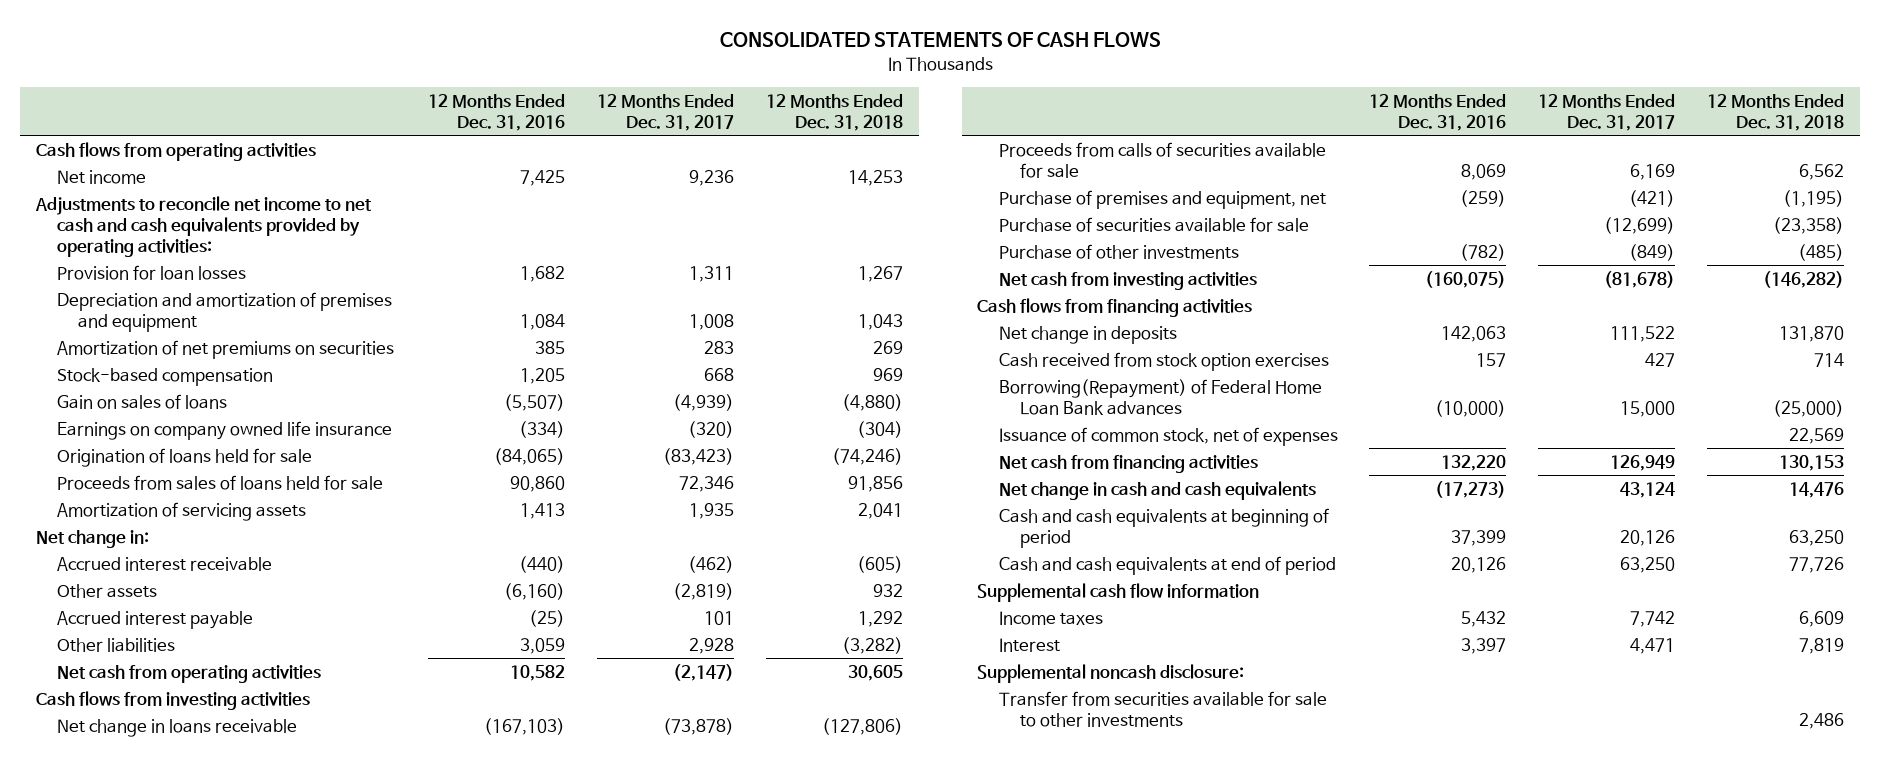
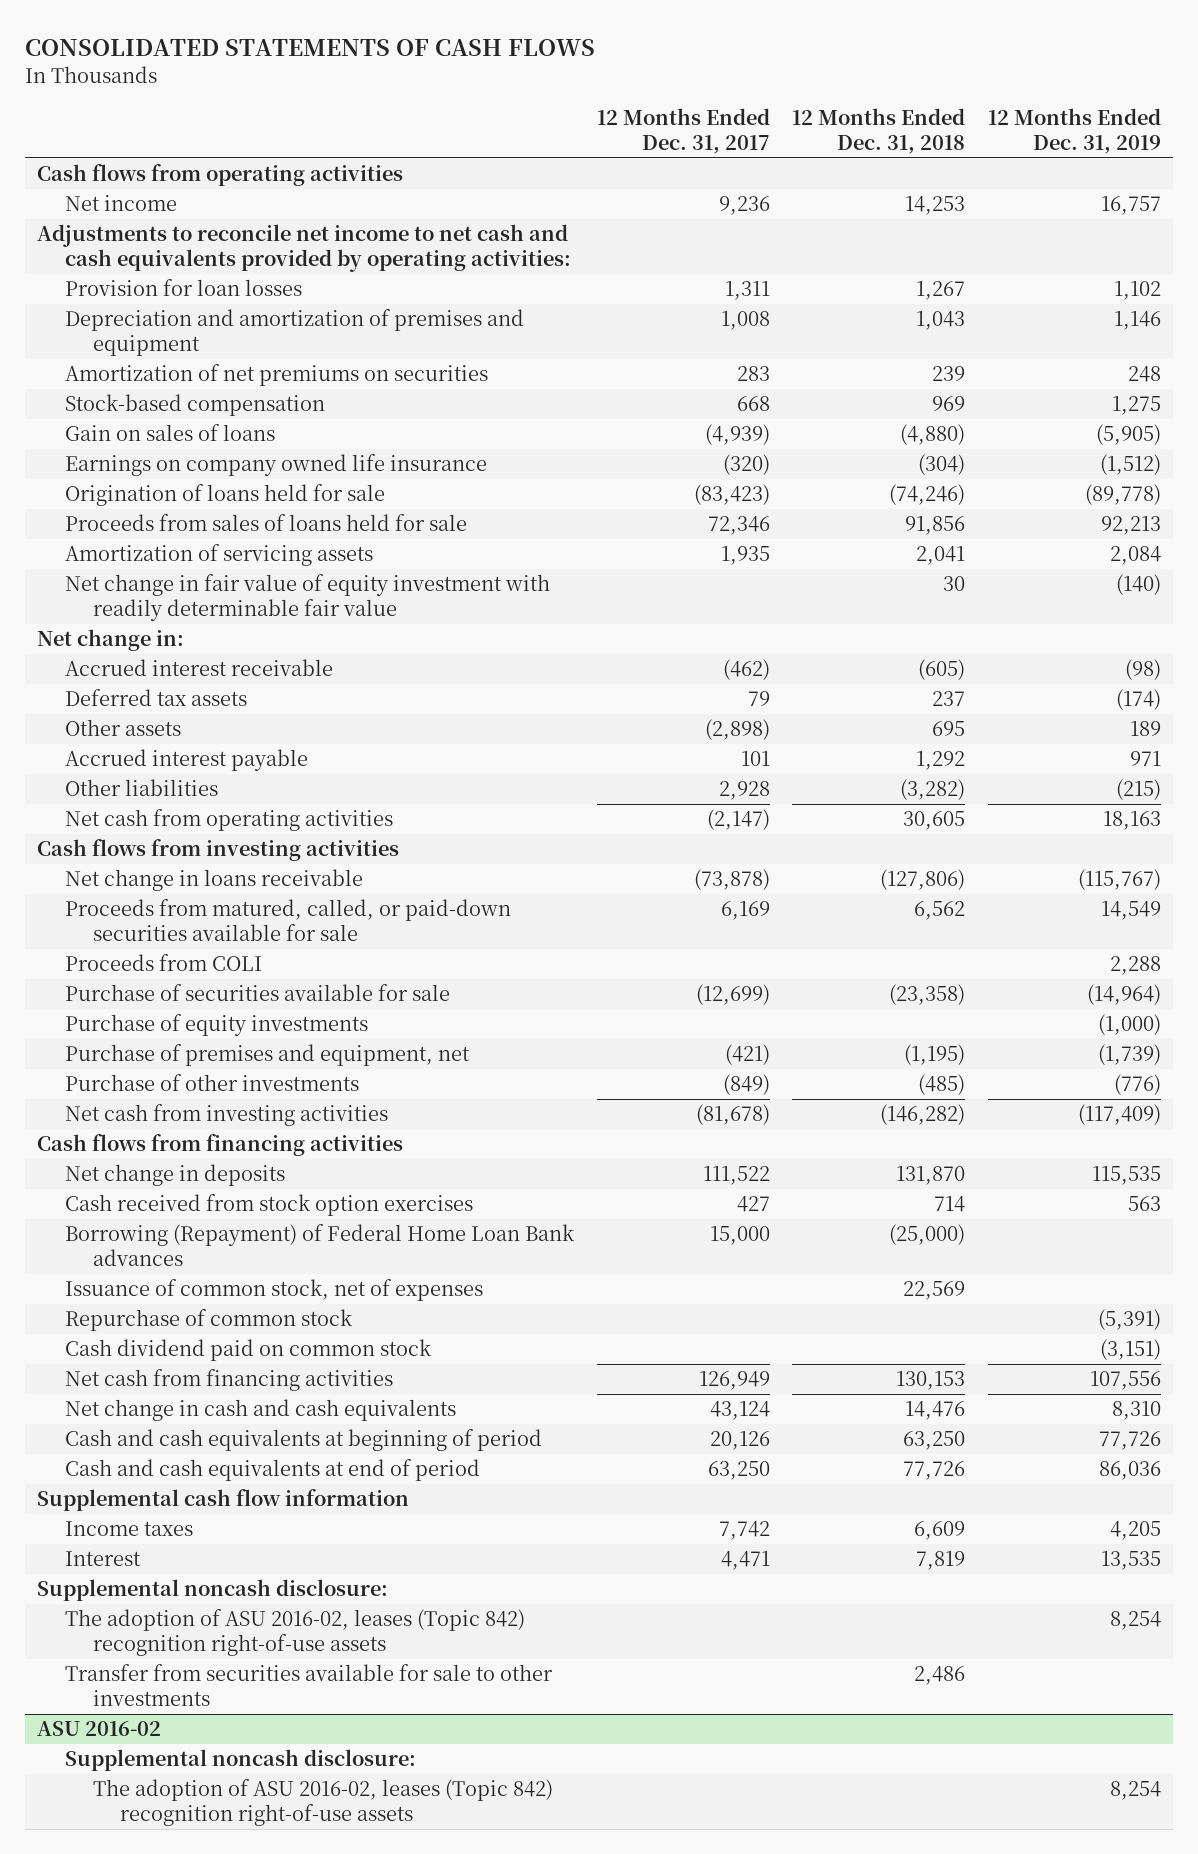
- | 12 Months Ended Dec. 31, 2016 | 12 Months Ended Dec. 31, 2017 | 12 Months Ended Dec. 31, 2018
+ | 12 Months Ended Dec. 31, 2017 | 12 Months Ended Dec. 31, 2018 | 12 Months Ended Dec. 31, 2019
- Amortization of net premiums on securities | 385 | 283 | 269
+ Amortization of net premiums on securities | 283 | 239 | 248
+ Net change in fair value of equity investment with readily determinable fair value | | 30 | (140)
- Other assets | (6,160) | (2,819) | 932
+ Deferred tax assets | 79 | 237 | (174)
+ Other assets | (2,898) | 695 | 189
- Proceeds from calls of securities available for sale | 8,069 | 6,169 | 6,562
+ Proceeds from matured, called, or paid-down securities available for sale | 6,169 | 6,562 | 14,549
+ Proceeds from COLI | | | 2,288
+ Purchase of equity investments | | | (1,000)
moved down: Purchase of premises and equipment, net | (421) | (1,195) | (1,739)
- Borrowing(Repayment) of Federal Home Loan Bank advances | (10,000) | 15,000 | (25,000)
+ Borrowing (Repayment) of Federal Home Loan Bank advances | 15,000 | (25,000) |
+ Repurchase of common stock | | | (5,391)
+ Cash dividend paid on common stock | | | (3,151)
+ The adoption of ASU 2016-02, leases (Topic 842) recognition right-of-use assets | | | 8,254
+ ASU 2016-02
+ Supplemental noncash disclosure:
+ The adoption of ASU 2016-02, leases (Topic 842) recognition right-of-use assets | | | 8,254

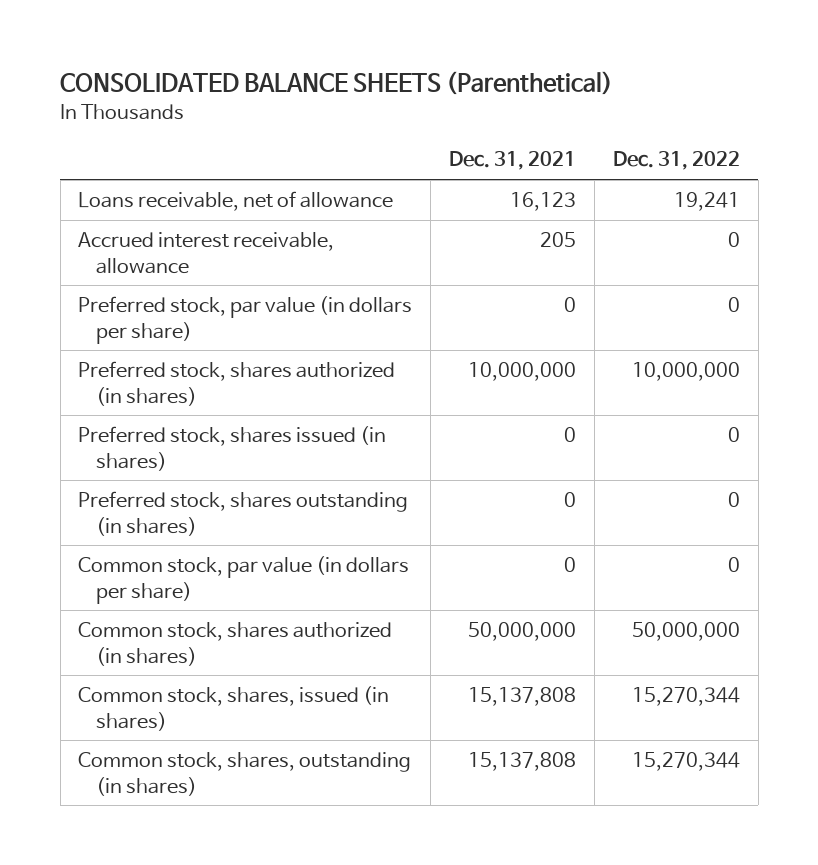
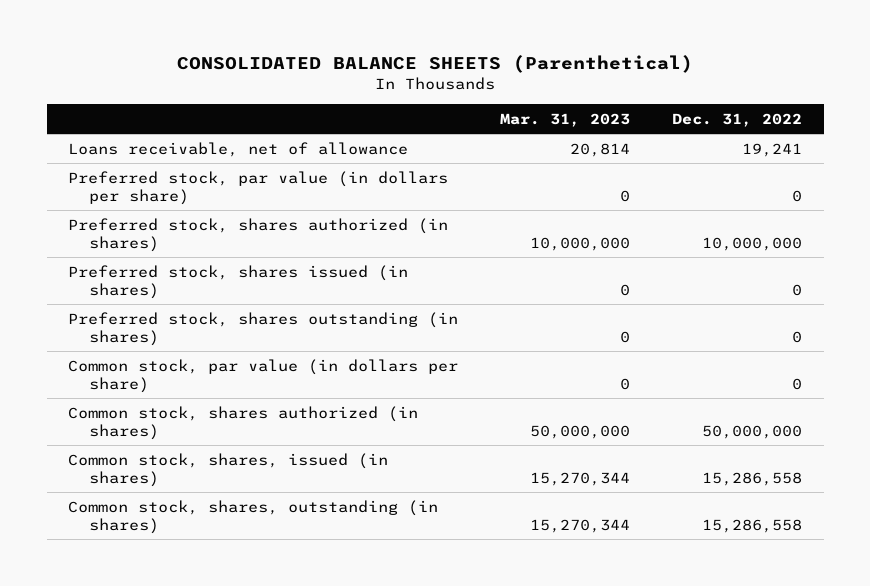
- | Dec. 31, 2021 | Dec. 31, 2022
+ | Mar. 31, 2023 | Dec. 31, 2022
- Accrued interest receivable, allowance | 205 | 0
- Common stock, shares, issued (in shares) | 15,137,808 | 15,270,344
- Common stock, shares, outstanding (in shares) | 15,137,808 | 15,270,344
+ Common stock, shares, issued (in shares) | 15,270,344 | 15,286,558
+ Common stock, shares, outstanding (in shares) | 15,270,344 | 15,286,558

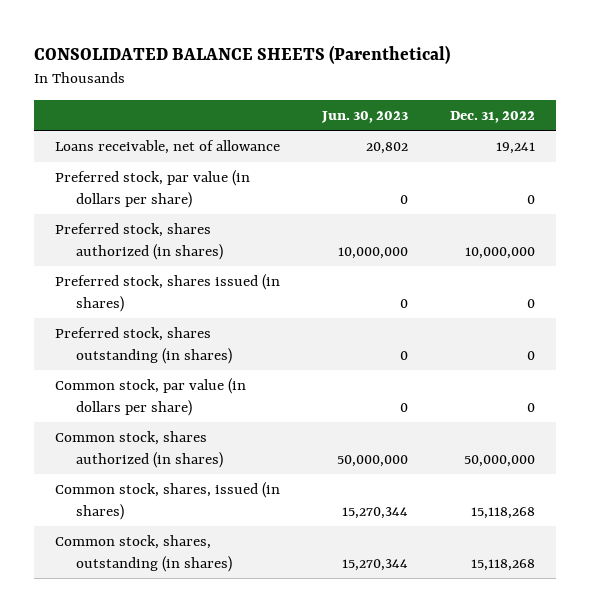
- | Mar. 31, 2023 | Dec. 31, 2022
+ | Jun. 30, 2023 | Dec. 31, 2022
- Common stock, shares, issued (in shares) | 15,270,344 | 15,286,558
- Common stock, shares, outstanding (in shares) | 15,270,344 | 15,286,558
+ Common stock, shares, issued (in shares) | 15,270,344 | 15,118,268
+ Common stock, shares, outstanding (in shares) | 15,270,344 | 15,118,268

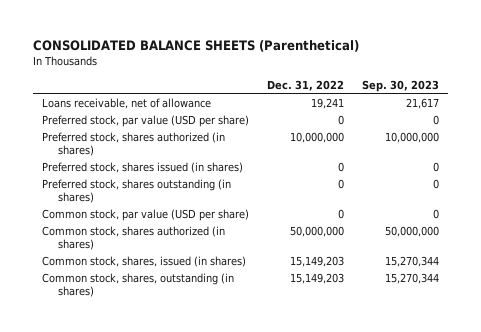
- | Jun. 30, 2023 | Dec. 31, 2022
+ | Dec. 31, 2022 | Sep. 30, 2023
- Preferred stock, par value (in dollars per share) | 0 | 0
+ Preferred stock, par value (USD per share) | 0 | 0
- Common stock, par value (in dollars per share) | 0 | 0
+ Common stock, par value (USD per share) | 0 | 0
- Common stock, shares, issued (in shares) | 15,270,344 | 15,118,268
- Common stock, shares, outstanding (in shares) | 15,270,344 | 15,118,268
+ Common stock, shares, issued (in shares) | 15,149,203 | 15,270,344
+ Common stock, shares, outstanding (in shares) | 15,149,203 | 15,270,344

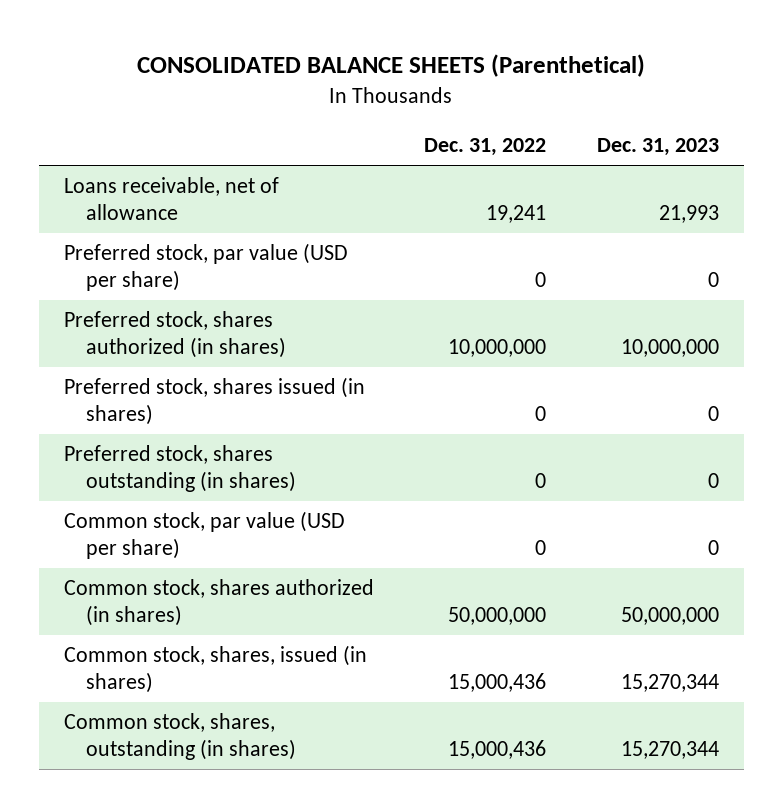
- | Dec. 31, 2022 | Sep. 30, 2023
+ | Dec. 31, 2022 | Dec. 31, 2023
- Common stock, shares, issued (in shares) | 15,149,203 | 15,270,344
- Common stock, shares, outstanding (in shares) | 15,149,203 | 15,270,344
+ Common stock, shares, issued (in shares) | 15,000,436 | 15,270,344
+ Common stock, shares, outstanding (in shares) | 15,000,436 | 15,270,344

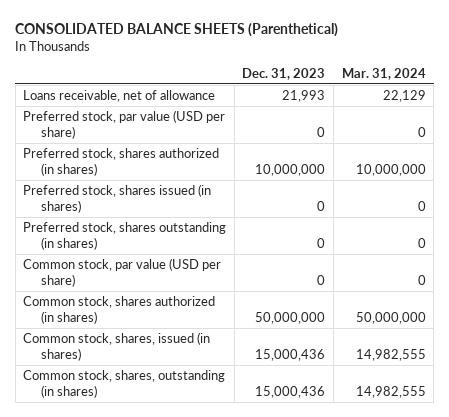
- | Dec. 31, 2022 | Dec. 31, 2023
+ | Dec. 31, 2023 | Mar. 31, 2024
- Common stock, shares, issued (in shares) | 15,000,436 | 15,270,344
- Common stock, shares, outstanding (in shares) | 15,000,436 | 15,270,344
+ Common stock, shares, issued (in shares) | 15,000,436 | 14,982,555
+ Common stock, shares, outstanding (in shares) | 15,000,436 | 14,982,555

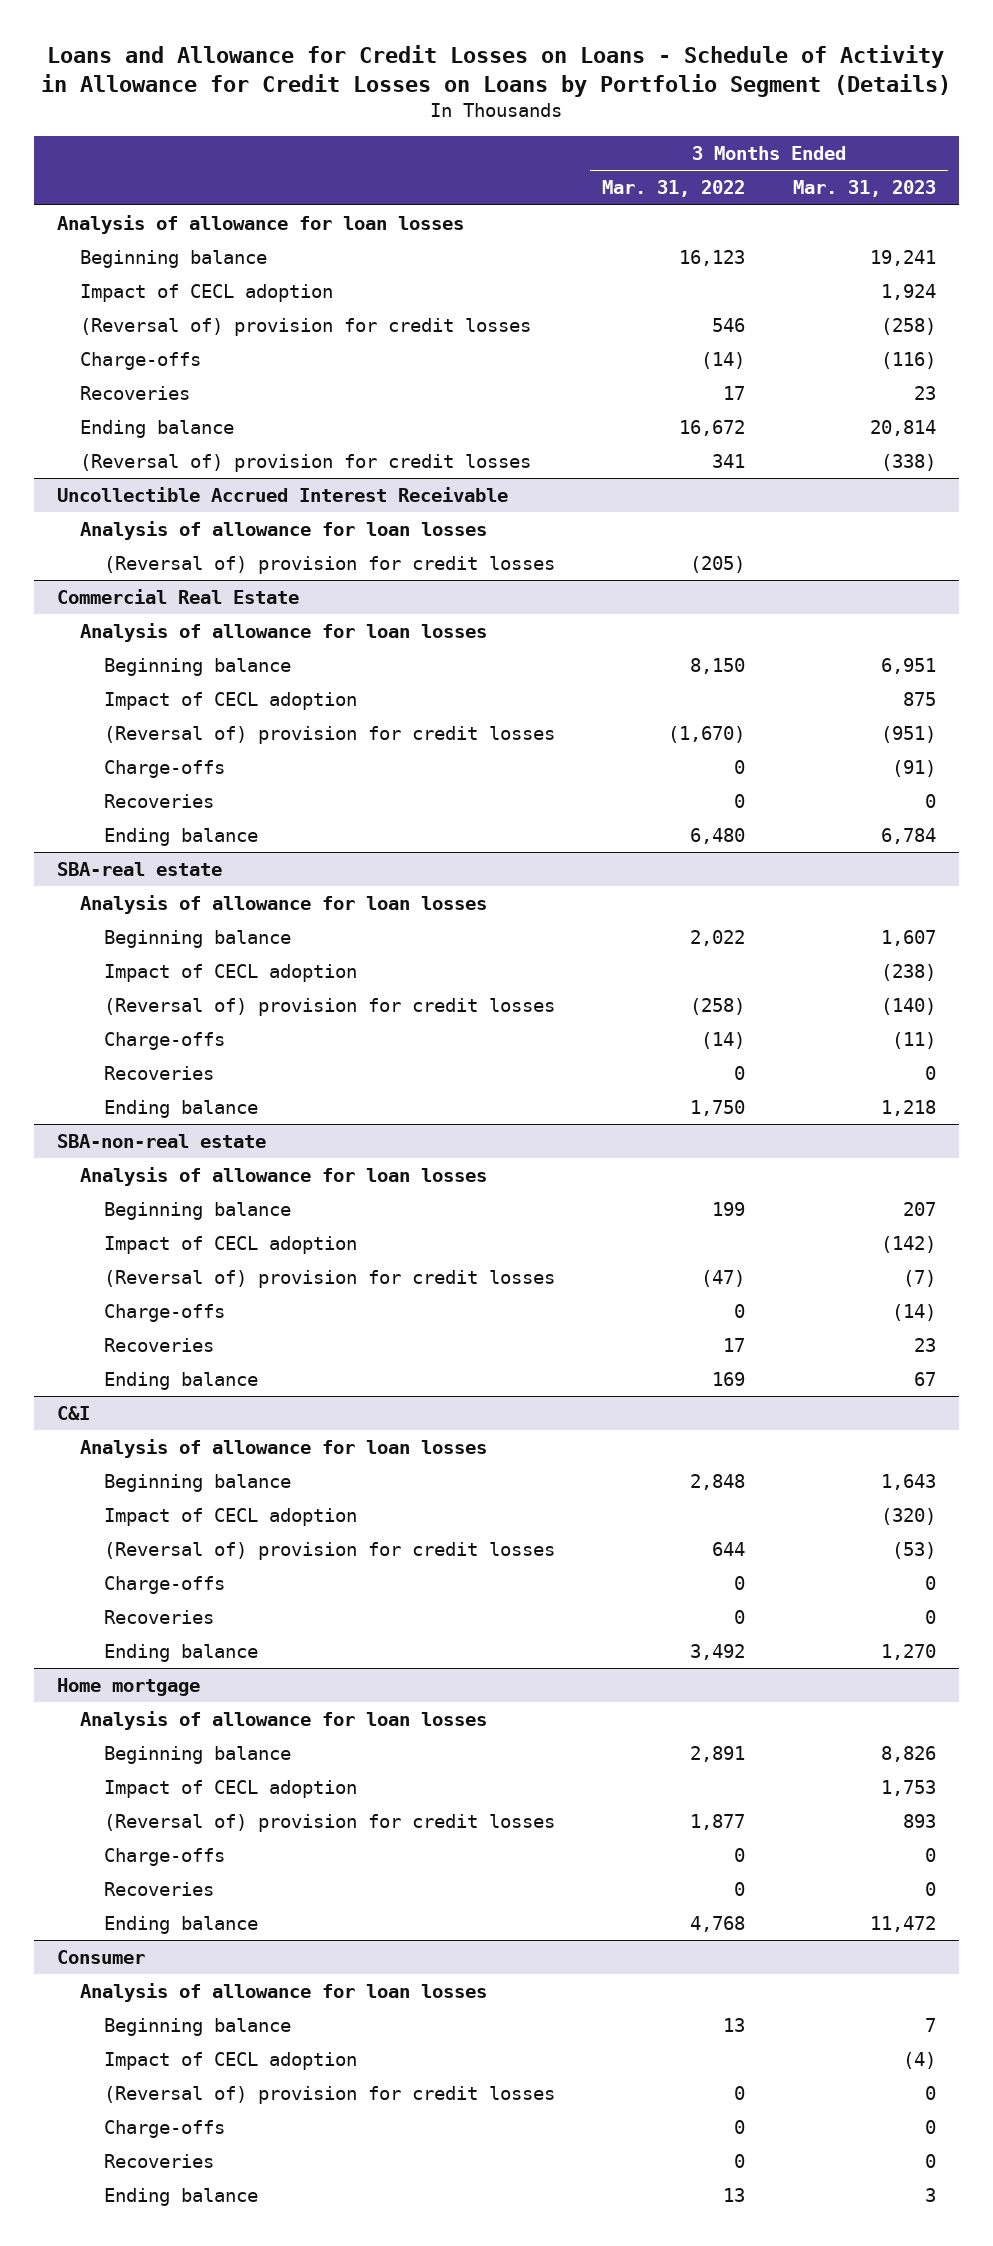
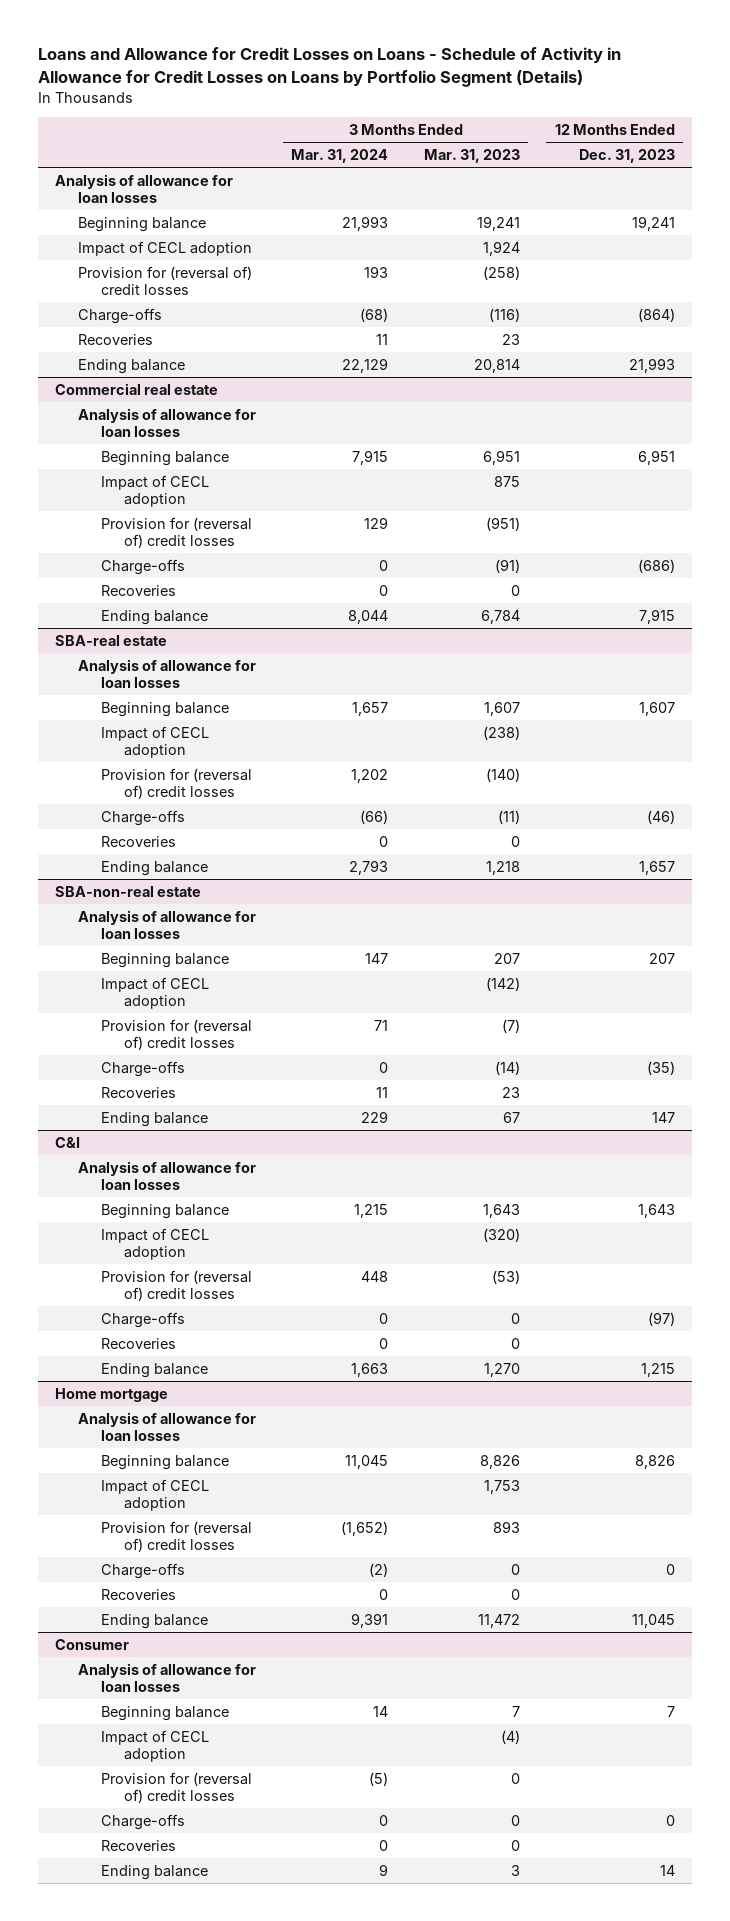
- | 3 Months Ended Mar. 31, 2022 | 3 Months Ended Mar. 31, 2023
+ | 3 Months Ended Mar. 31, 2024 | 3 Months Ended Mar. 31, 2023 | 12 Months Ended Dec. 31, 2023
- (Reversal of) provision for credit losses | 546 | (258)
+ Provision for (reversal of) credit losses | 193 | (258) |
- (Reversal of) provision for credit losses | 341 | (338)
- Uncollectible Accrued Interest Receivable
- Analysis of allowance for loan losses
- (Reversal of) provision for credit losses | (205) |
- Commercial Real Estate
+ Commercial real estate
- (Reversal of) provision for credit losses | (1,670) | (951)
+ Provision for (reversal of) credit losses | 129 | (951) |
@ SBA-real estate
- (Reversal of) provision for credit losses | (258) | (140)
+ Provision for (reversal of) credit losses | 1,202 | (140) |
@ SBA-non-real estate
- (Reversal of) provision for credit losses | (47) | (7)
+ Provision for (reversal of) credit losses | 71 | (7) |
@ C&I
- (Reversal of) provision for credit losses | 644 | (53)
+ Provision for (reversal of) credit losses | 448 | (53) |
@ Home mortgage
- (Reversal of) provision for credit losses | 1,877 | 893
+ Provision for (reversal of) credit losses | (1,652) | 893 |
@ Consumer
- (Reversal of) provision for credit losses | 0 | 0
+ Provision for (reversal of) credit losses | (5) | 0 |

